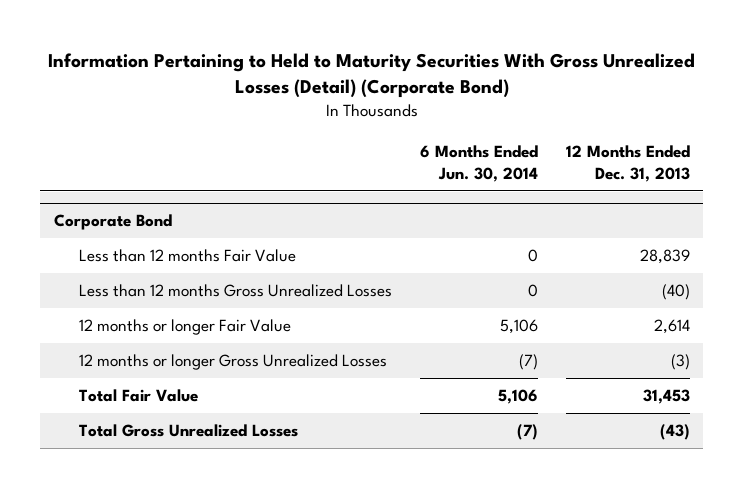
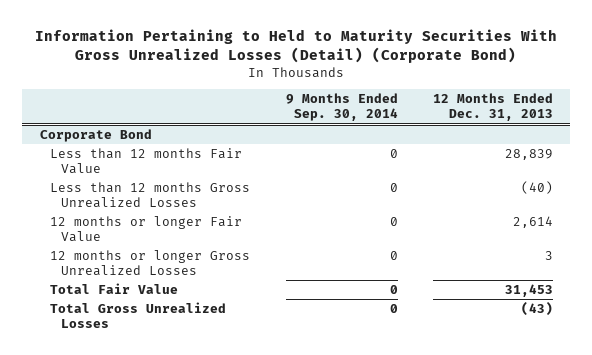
- | 6 Months Ended Jun. 30, 2014 | 12 Months Ended Dec. 31, 2013
+ | 9 Months Ended Sep. 30, 2014 | 12 Months Ended Dec. 31, 2013
@ Corporate Bond
- 12 months or longer Gross Unrealized Losses | (7) | (3)
+ 12 months or longer Gross Unrealized Losses | 0 | 3

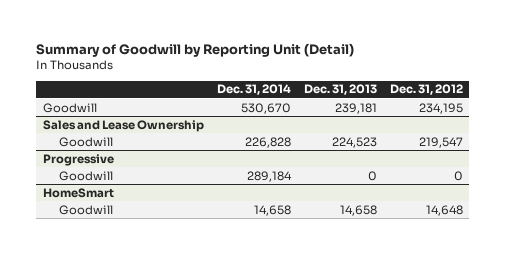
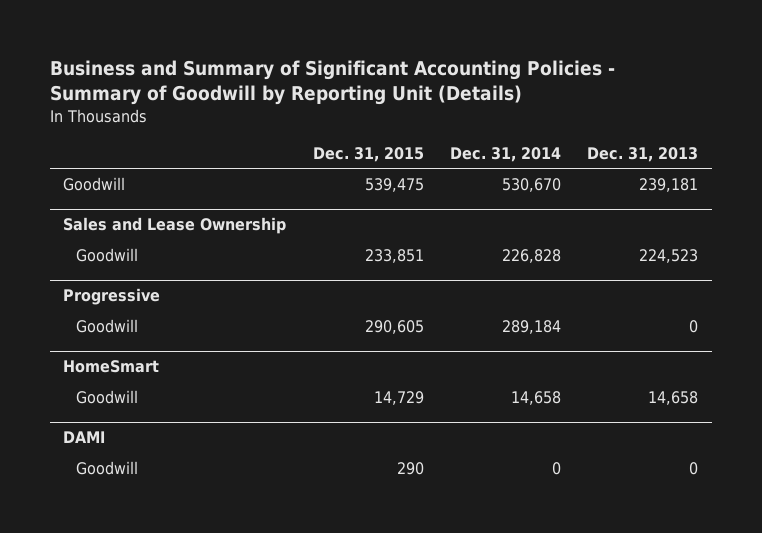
- Summary of Goodwill by Reporting Unit (Detail)
+ Business and Summary of Significant Accounting Policies - Summary of Goodwill by Reporting Unit (Details)
- | Dec. 31, 2014 | Dec. 31, 2013 | Dec. 31, 2012
+ | Dec. 31, 2015 | Dec. 31, 2014 | Dec. 31, 2013
+ DAMI
+ Goodwill | 290 | 0 | 0

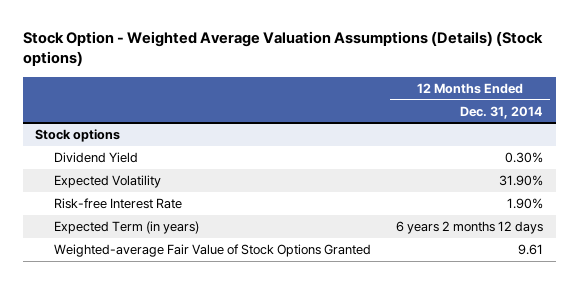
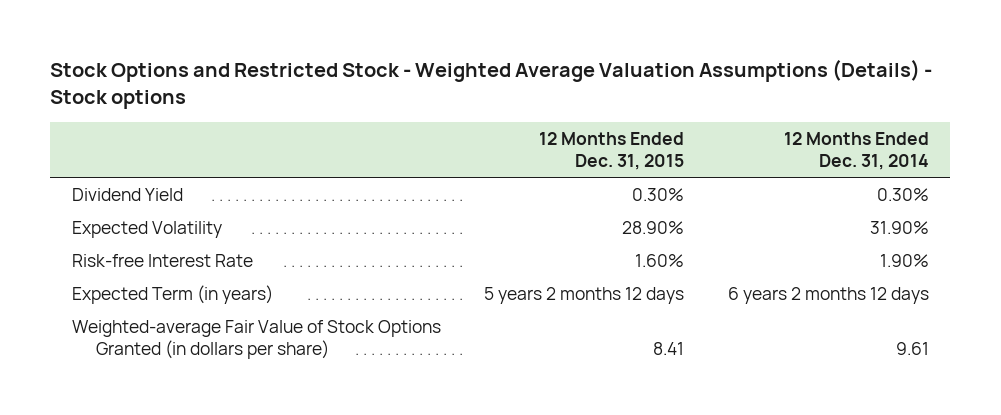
- Stock Option - Weighted Average Valuation Assumptions (Details) (Stock options)
+ Stock Options and Restricted Stock - Weighted Average Valuation Assumptions (Details) - Stock options
- | 12 Months Ended Dec. 31, 2014
+ | 12 Months Ended Dec. 31, 2015 | 12 Months Ended Dec. 31, 2014
- Stock options
- Weighted-average Fair Value of Stock Options Granted | 9.61
+ Weighted-average Fair Value of Stock Options Granted (in dollars per share) | 8.41 | 9.61

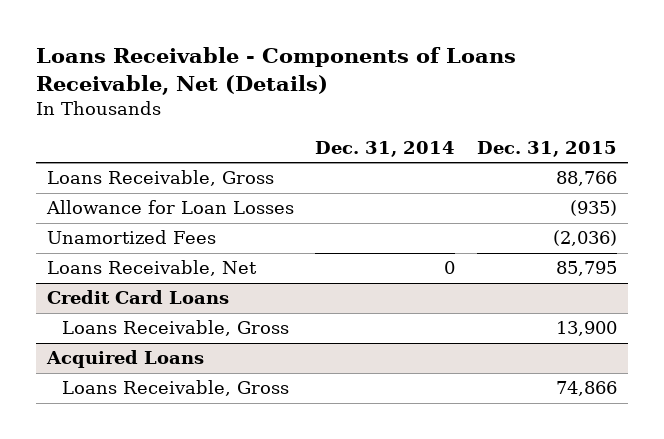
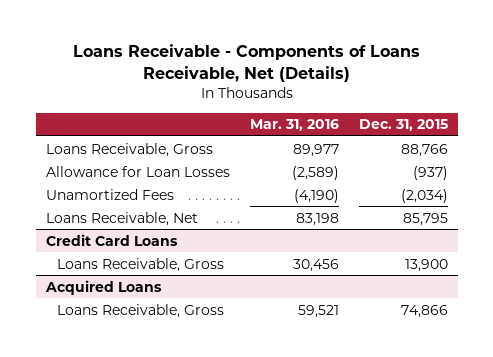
- | Dec. 31, 2014 | Dec. 31, 2015
+ | Mar. 31, 2016 | Dec. 31, 2015
- Allowance for Loan Losses | | (935)
- Unamortized Fees | | (2,036)
+ Allowance for Loan Losses | (2,589) | (937)
+ Unamortized Fees | (4,190) | (2,034)

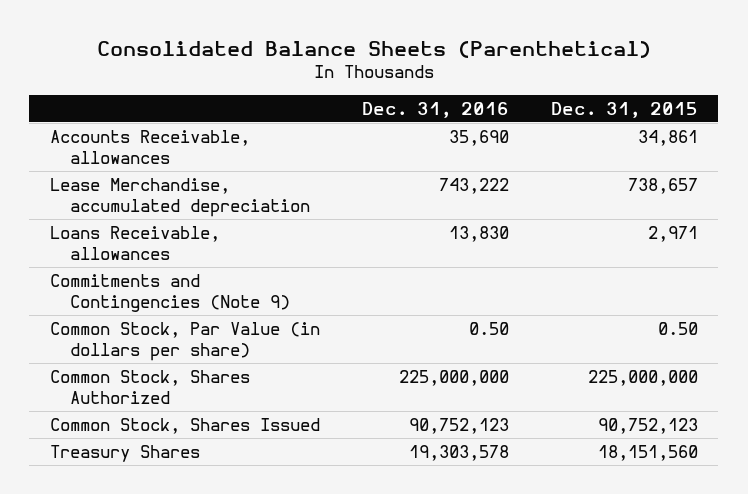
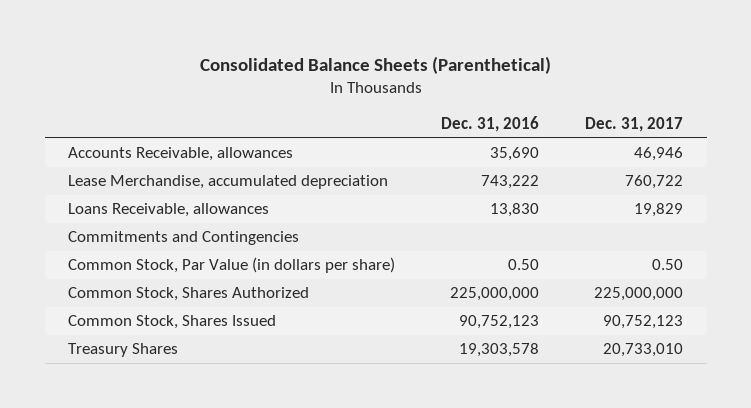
- | Dec. 31, 2016 | Dec. 31, 2015
+ | Dec. 31, 2016 | Dec. 31, 2017
- Commitments and Contingencies (Note 9)
+ Commitments and Contingencies

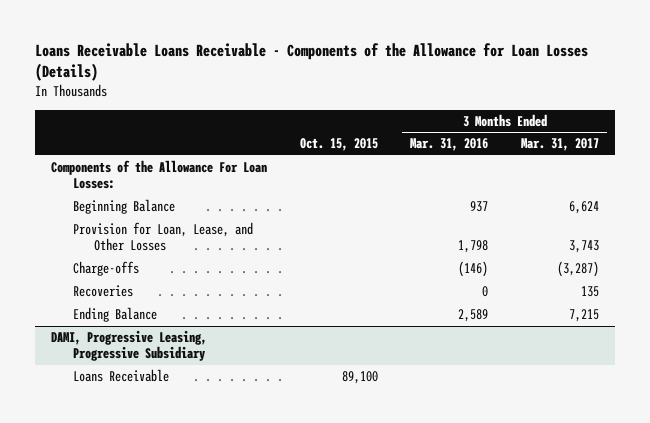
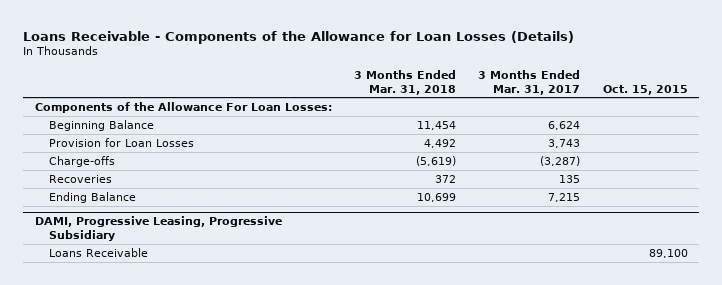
- Loans Receivable Loans Receivable - Components of the Allowance for Loan Losses (Details)
+ Loans Receivable - Components of the Allowance for Loan Losses (Details)
- | Oct. 15, 2015 | 3 Months Ended Mar. 31, 2016 | 3 Months Ended Mar. 31, 2017
+ | 3 Months Ended Mar. 31, 2018 | 3 Months Ended Mar. 31, 2017 | Oct. 15, 2015
- Provision for Loan, Lease, and Other Losses | | 1,798 | 3,743
+ Provision for Loan Losses | 4,492 | 3,743 |

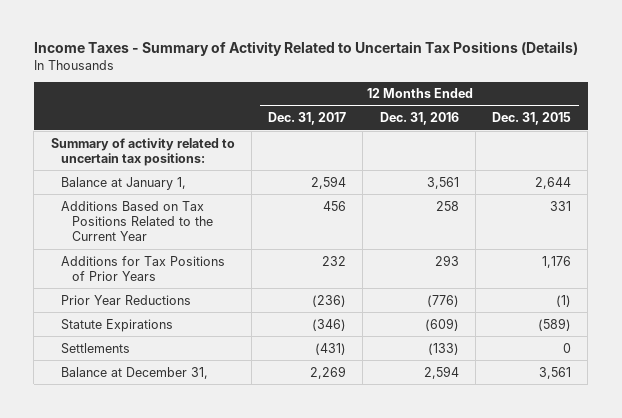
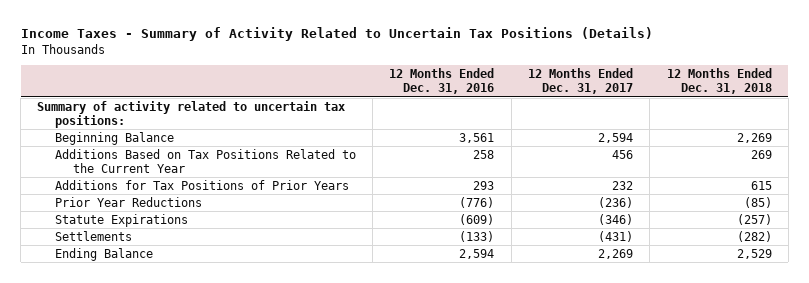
- | 12 Months Ended Dec. 31, 2017 | 12 Months Ended Dec. 31, 2016 | 12 Months Ended Dec. 31, 2015
+ | 12 Months Ended Dec. 31, 2016 | 12 Months Ended Dec. 31, 2017 | 12 Months Ended Dec. 31, 2018
- Balance at January 1, | 2,594 | 3,561 | 2,644
+ Beginning Balance | 3,561 | 2,594 | 2,269
- Balance at December 31, | 2,269 | 2,594 | 3,561
+ Ending Balance | 2,594 | 2,269 | 2,529

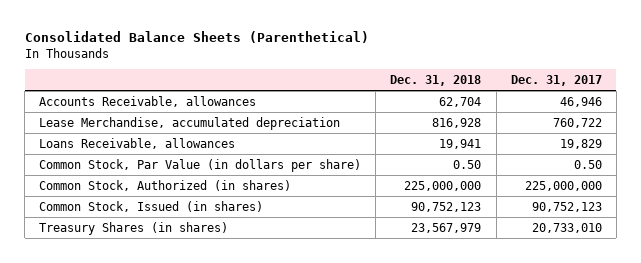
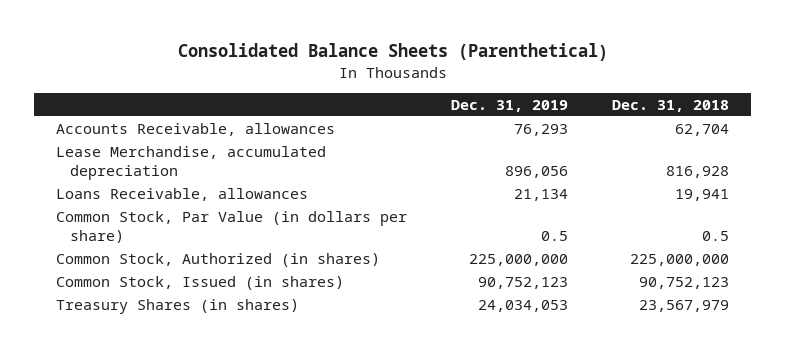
- | Dec. 31, 2018 | Dec. 31, 2017
+ | Dec. 31, 2019 | Dec. 31, 2018
- Common Stock, Par Value (in dollars per share) | 0.50 | 0.50
+ Common Stock, Par Value (in dollars per share) | 0.5 | 0.5

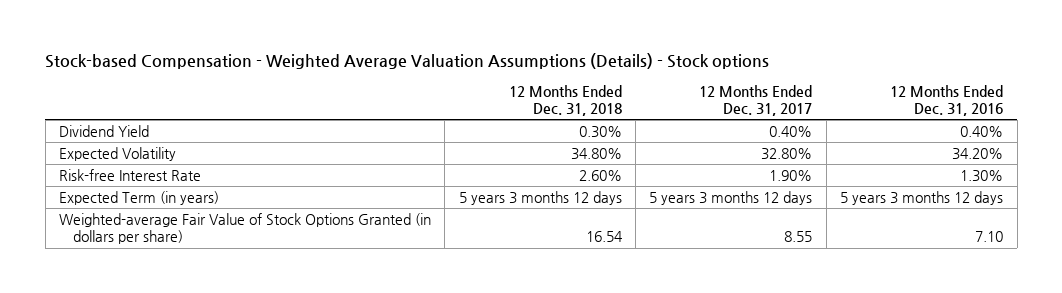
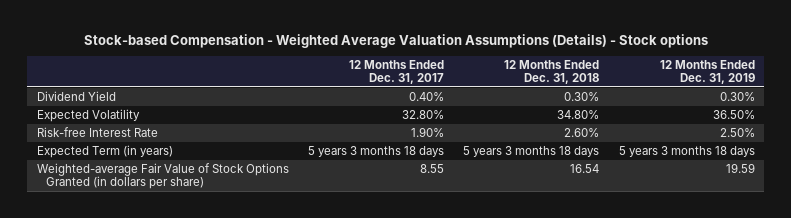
- | 12 Months Ended Dec. 31, 2018 | 12 Months Ended Dec. 31, 2017 | 12 Months Ended Dec. 31, 2016
+ | 12 Months Ended Dec. 31, 2017 | 12 Months Ended Dec. 31, 2018 | 12 Months Ended Dec. 31, 2019
- Expected Term (in years) | 5 years 3 months 12 days | 5 years 3 months 12 days | 5 years 3 months 12 days
+ Expected Term (in years) | 5 years 3 months 18 days | 5 years 3 months 18 days | 5 years 3 months 18 days

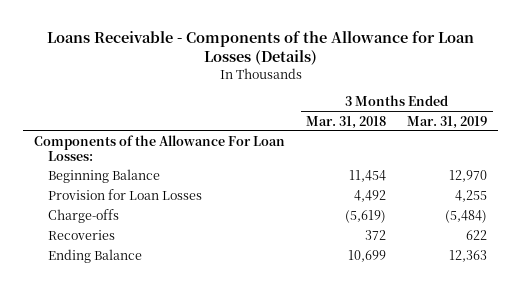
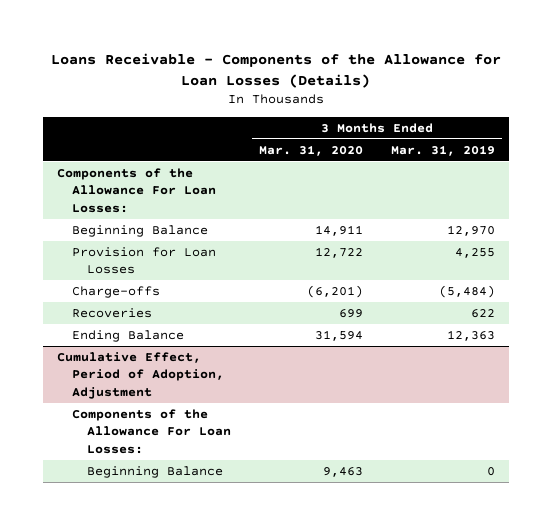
- | 3 Months Ended Mar. 31, 2018 | 3 Months Ended Mar. 31, 2019
+ | 3 Months Ended Mar. 31, 2020 | 3 Months Ended Mar. 31, 2019
+ Cumulative Effect, Period of Adoption, Adjustment
+ Components of the Allowance For Loan Losses:
+ Beginning Balance | 9,463 | 0

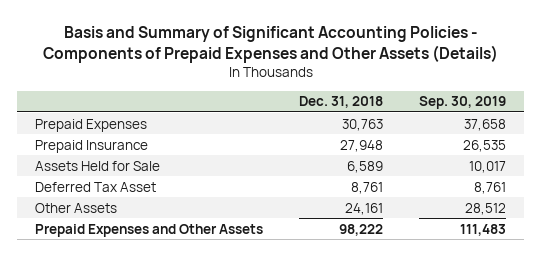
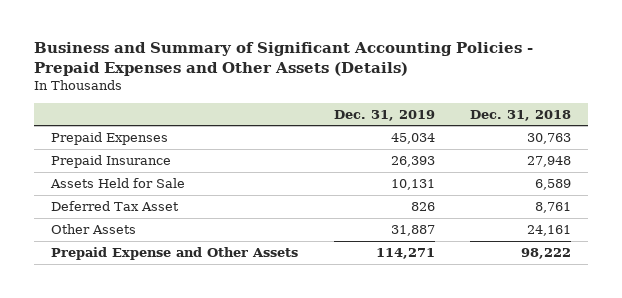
- Basis and Summary of Significant Accounting Policies - Components of Prepaid Expenses and Other Assets (Details)
+ Business and Summary of Significant Accounting Policies - Prepaid Expenses and Other Assets (Details)
- | Dec. 31, 2018 | Sep. 30, 2019
+ | Dec. 31, 2019 | Dec. 31, 2018
- Prepaid Expenses and Other Assets | 98,222 | 111,483
+ Prepaid Expense and Other Assets | 114,271 | 98,222

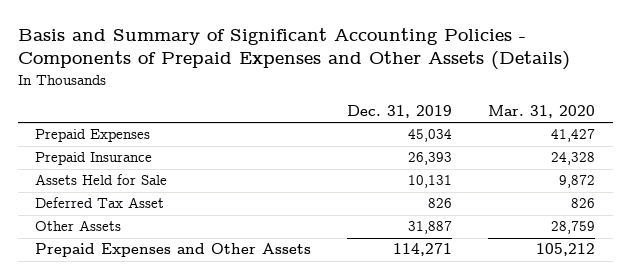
- Business and Summary of Significant Accounting Policies - Prepaid Expenses and Other Assets (Details)
+ Basis and Summary of Significant Accounting Policies - Components of Prepaid Expenses and Other Assets (Details)
- | Dec. 31, 2019 | Dec. 31, 2018
+ | Dec. 31, 2019 | Mar. 31, 2020
- Prepaid Expense and Other Assets | 114,271 | 98,222
+ Prepaid Expenses and Other Assets | 114,271 | 105,212

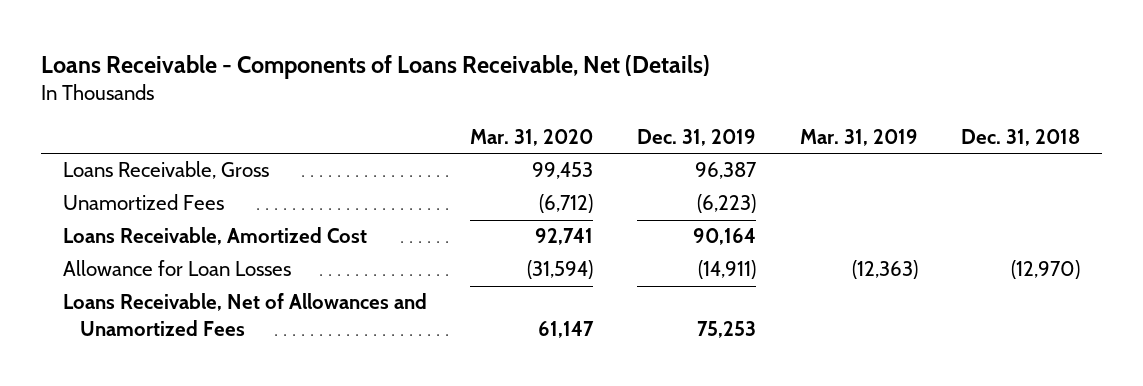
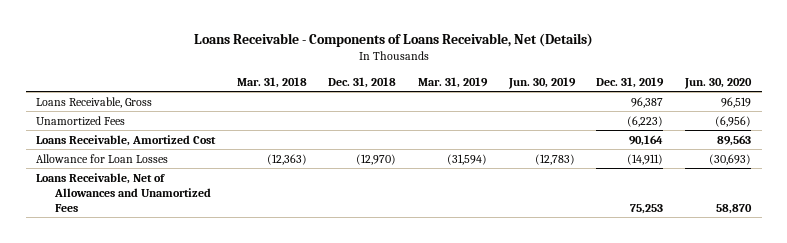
- | Mar. 31, 2020 | Dec. 31, 2019 | Mar. 31, 2019 | Dec. 31, 2018
+ | Mar. 31, 2018 | Dec. 31, 2018 | Mar. 31, 2019 | Jun. 30, 2019 | Dec. 31, 2019 | Jun. 30, 2020
- Allowance for Loan Losses | (31,594) | (14,911) | (12,363) | (12,970)
+ Allowance for Loan Losses | (12,363) | (12,970) | (31,594) | (12,783) | (14,911) | (30,693)

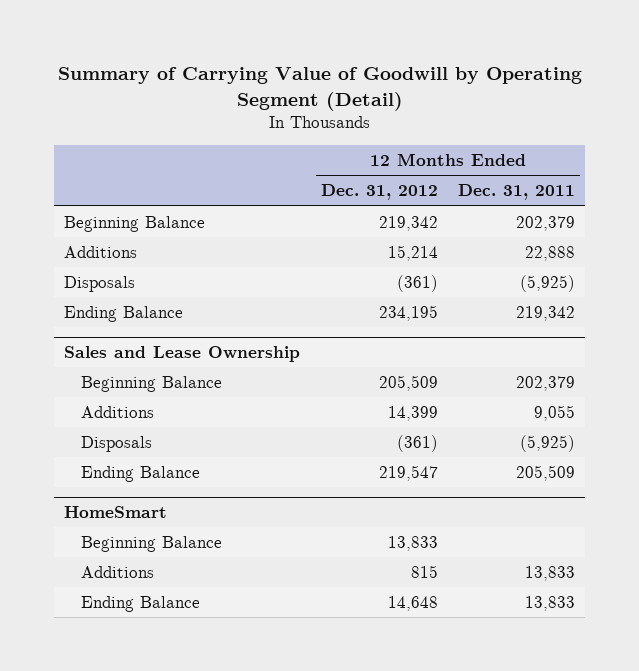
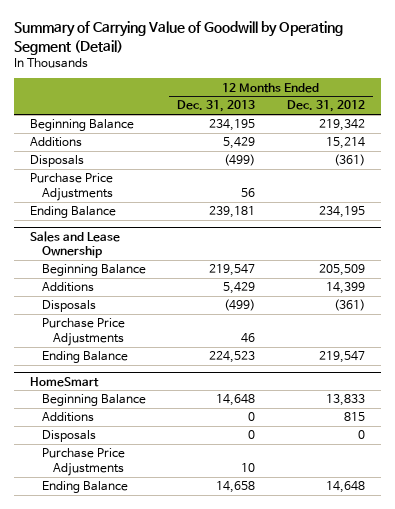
- | 12 Months Ended Dec. 31, 2012 | 12 Months Ended Dec. 31, 2011
+ | 12 Months Ended Dec. 31, 2013 | 12 Months Ended Dec. 31, 2012
+ Purchase Price Adjustments | 56 |
@ Sales and Lease Ownership
+ Purchase Price Adjustments | 46 |
@ HomeSmart
+ Disposals | 0 | 0
+ Purchase Price Adjustments | 10 |

